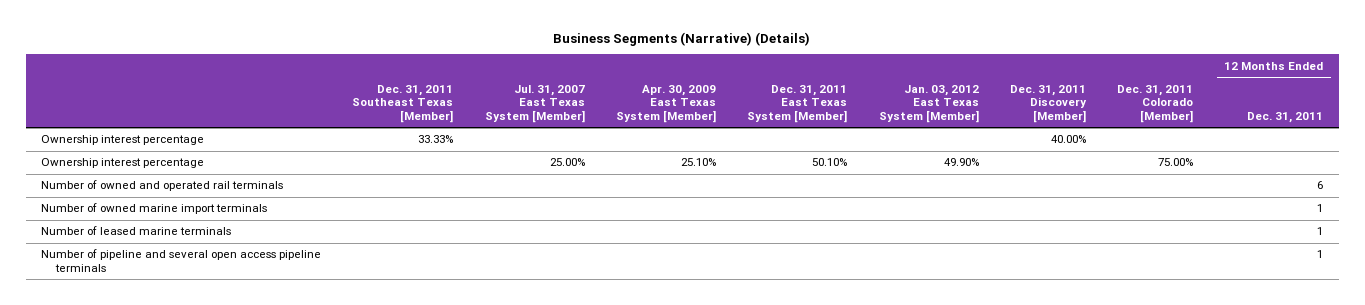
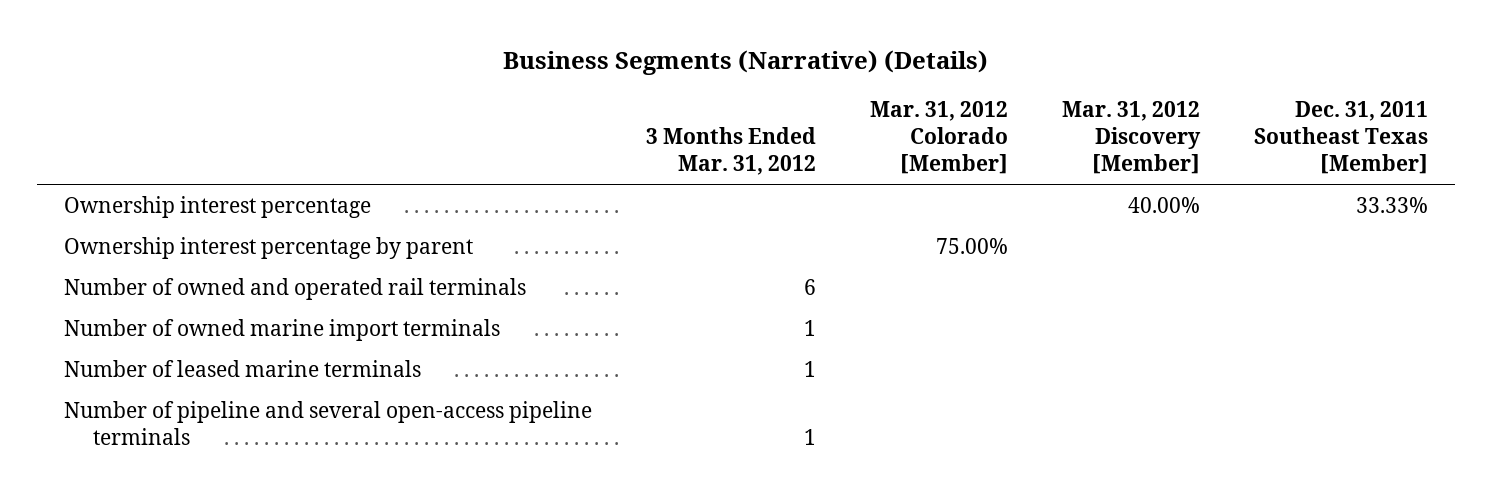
- | Dec. 31, 2011 Southeast Texas [Member] | Jul. 31, 2007 East Texas System [Member] | Apr. 30, 2009 East Texas System [Member] | Dec. 31, 2011 East Texas System [Member] | Jan. 03, 2012 East Texas System [Member] | Dec. 31, 2011 Discovery [Member] | Dec. 31, 2011 Colorado [Member] | 12 Months Ended Dec. 31, 2011
+ | 3 Months Ended Mar. 31, 2012 | Mar. 31, 2012 Colorado [Member] | Mar. 31, 2012 Discovery [Member] | Dec. 31, 2011 Southeast Texas [Member]
- Ownership interest percentage | | 25.00% | 25.10% | 50.10% | 49.90% | | 75.00% |
+ Ownership interest percentage by parent | | 75.00% | |
- Number of pipeline and several open access pipeline terminals | | | | | | | | 1
+ Number of pipeline and several open-access pipeline terminals | 1 | | |

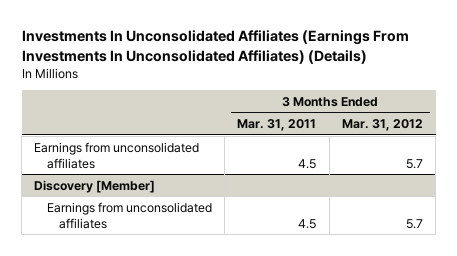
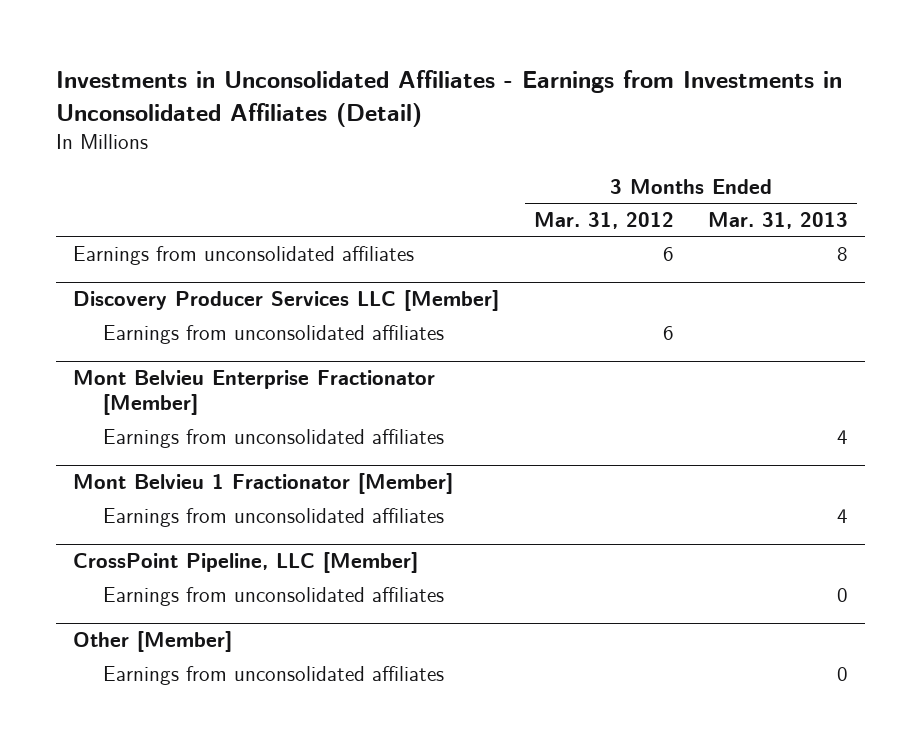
- Investments In Unconsolidated Affiliates (Earnings From Investments In Unconsolidated Affiliates) (Details)
+ Investments in Unconsolidated Affiliates - Earnings from Investments in Unconsolidated Affiliates (Detail)
- | 3 Months Ended Mar. 31, 2011 | 3 Months Ended Mar. 31, 2012
+ | 3 Months Ended Mar. 31, 2012 | 3 Months Ended Mar. 31, 2013
- Earnings from unconsolidated affiliates | 4.5 | 5.7
- Discovery [Member]
- Earnings from unconsolidated affiliates | 4.5 | 5.7
+ Earnings from unconsolidated affiliates | 6 | 8
+ Discovery Producer Services LLC [Member]
+ Earnings from unconsolidated affiliates | 6 |
+ Mont Belvieu Enterprise Fractionator [Member]
+ Earnings from unconsolidated affiliates | | 4
+ Mont Belvieu 1 Fractionator [Member]
+ Earnings from unconsolidated affiliates | | 4
+ CrossPoint Pipeline, LLC [Member]
+ Earnings from unconsolidated affiliates | | 0
+ Other [Member]
+ Earnings from unconsolidated affiliates | | 0

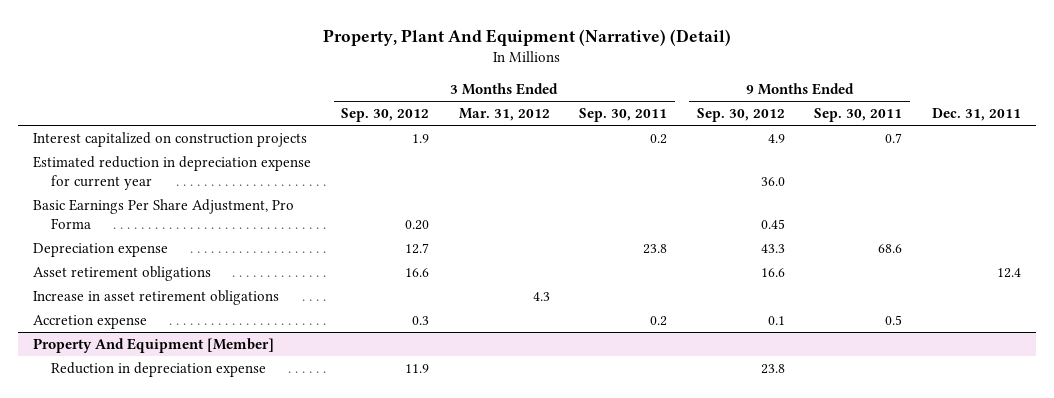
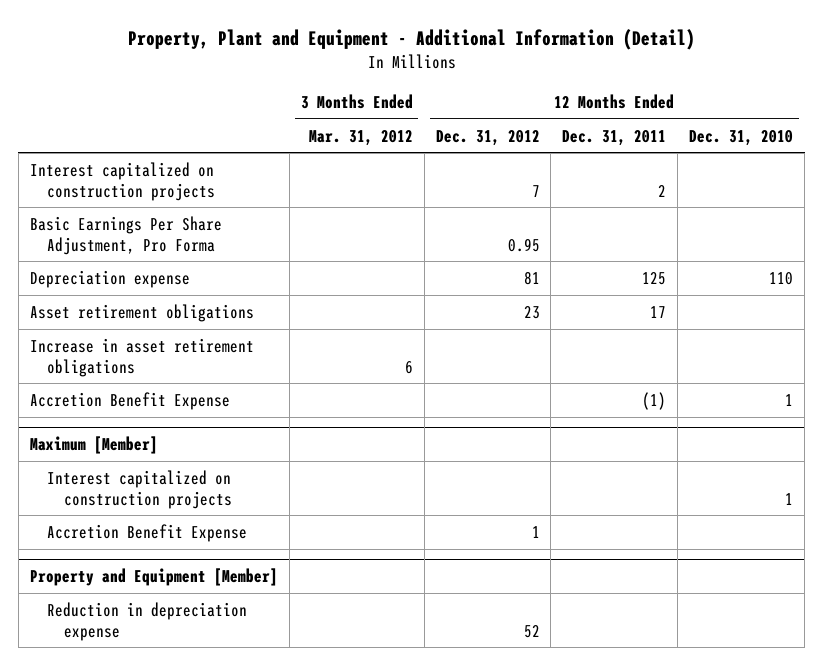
- Property, Plant And Equipment (Narrative) (Detail)
+ Property, Plant and Equipment - Additional Information (Detail)
- | 3 Months Ended Sep. 30, 2012 | 3 Months Ended Mar. 31, 2012 | 3 Months Ended Sep. 30, 2011 | 9 Months Ended Sep. 30, 2012 | 9 Months Ended Sep. 30, 2011 | Dec. 31, 2011
+ | 3 Months Ended Mar. 31, 2012 | 12 Months Ended Dec. 31, 2012 | 12 Months Ended Dec. 31, 2011 | 12 Months Ended Dec. 31, 2010
- Estimated reduction in depreciation expense for current year | | | | 36.0 | |
- Increase in asset retirement obligations | | 4.3 | | | |
- Accretion expense | 0.3 | | 0.2 | 0.1 | 0.5 |
- Property And Equipment [Member]
+ Increase in asset retirement obligations | 6 | | |
+ Accretion Benefit Expense | | | (1) | 1
+ Maximum [Member]
+ Interest capitalized on construction projects | | | | 1
+ Accretion Benefit Expense | | 1 | |
+ Property and Equipment [Member]

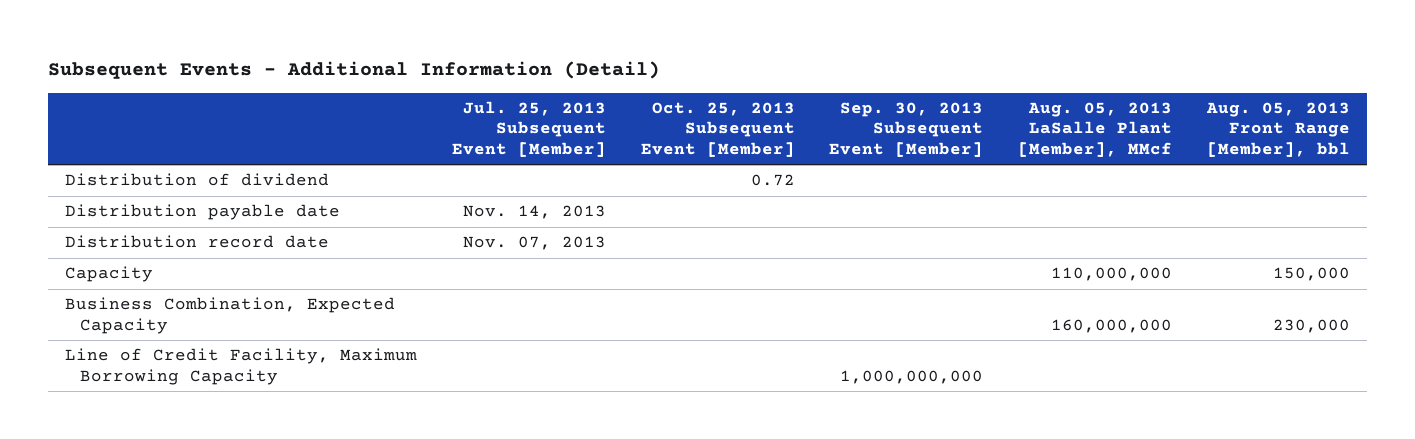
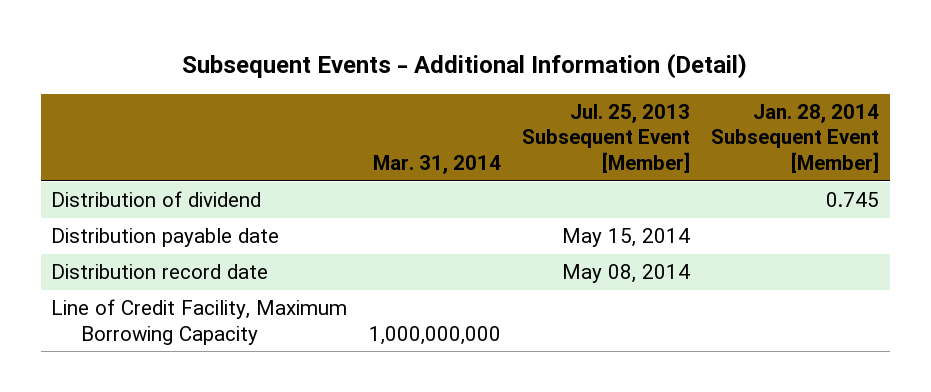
- | Jul. 25, 2013 Subsequent Event [Member] | Oct. 25, 2013 Subsequent Event [Member] | Sep. 30, 2013 Subsequent Event [Member] | Aug. 05, 2013 LaSalle Plant [Member], MMcf | Aug. 05, 2013 Front Range [Member], bbl
+ | Mar. 31, 2014 | Jul. 25, 2013 Subsequent Event [Member] | Jan. 28, 2014 Subsequent Event [Member]
- Distribution payable date | Nov. 14, 2013 | | | |
- Distribution record date | Nov. 07, 2013 | | | |
- Capacity | | | | 110,000,000 | 150,000
- Business Combination, Expected Capacity | | | | 160,000,000 | 230,000
+ Distribution payable date | | May 15, 2014 |
+ Distribution record date | | May 08, 2014 |

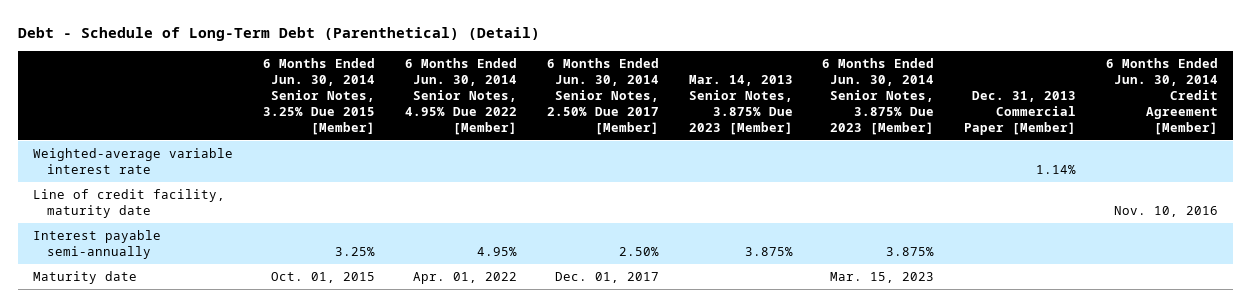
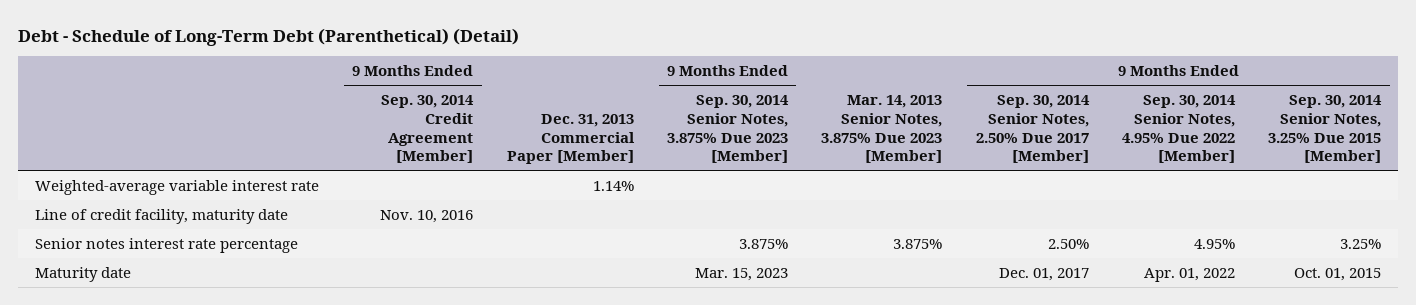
- | 6 Months Ended Jun. 30, 2014 Senior Notes, 3.25% Due 2015 [Member] | 6 Months Ended Jun. 30, 2014 Senior Notes, 4.95% Due 2022 [Member] | 6 Months Ended Jun. 30, 2014 Senior Notes, 2.50% Due 2017 [Member] | Mar. 14, 2013 Senior Notes, 3.875% Due 2023 [Member] | 6 Months Ended Jun. 30, 2014 Senior Notes, 3.875% Due 2023 [Member] | Dec. 31, 2013 Commercial Paper [Member] | 6 Months Ended Jun. 30, 2014 Credit Agreement [Member]
+ | 9 Months Ended Sep. 30, 2014 Credit Agreement [Member] | Dec. 31, 2013 Commercial Paper [Member] | 9 Months Ended Sep. 30, 2014 Senior Notes, 3.875% Due 2023 [Member] | Mar. 14, 2013 Senior Notes, 3.875% Due 2023 [Member] | 9 Months Ended Sep. 30, 2014 Senior Notes, 2.50% Due 2017 [Member] | 9 Months Ended Sep. 30, 2014 Senior Notes, 4.95% Due 2022 [Member] | 9 Months Ended Sep. 30, 2014 Senior Notes, 3.25% Due 2015 [Member]
- Interest payable semi-annually | 3.25% | 4.95% | 2.50% | 3.875% | 3.875% | |
+ Senior notes interest rate percentage | | | 3.875% | 3.875% | 2.50% | 4.95% | 3.25%

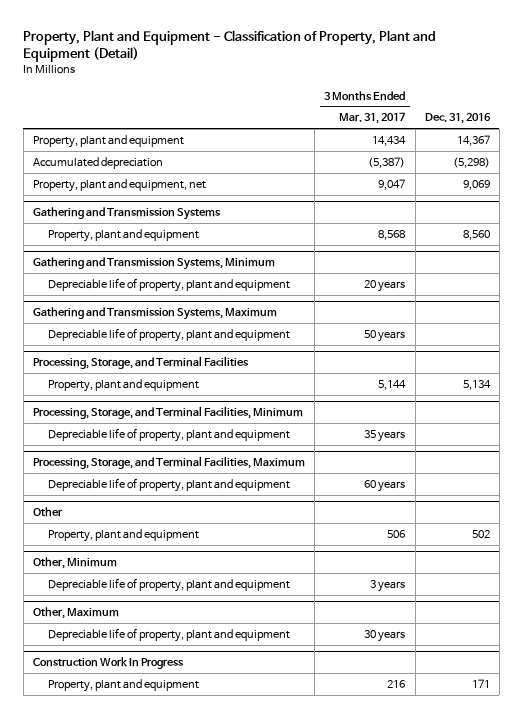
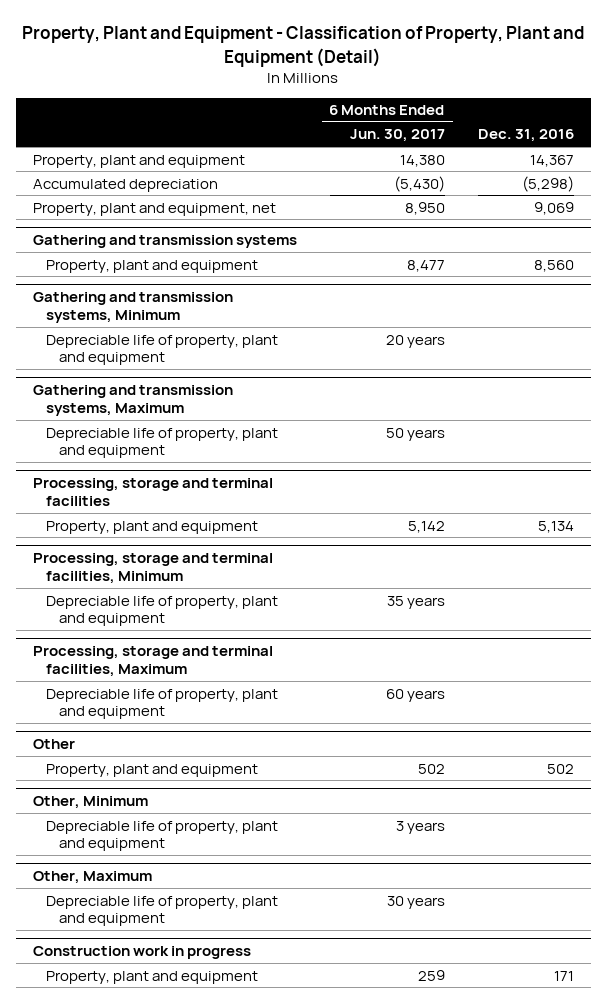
- | 3 Months Ended Mar. 31, 2017 | Dec. 31, 2016
+ | 6 Months Ended Jun. 30, 2017 | Dec. 31, 2016
- Gathering and Transmission Systems
+ Gathering and transmission systems
- Gathering and Transmission Systems, Minimum
+ Gathering and transmission systems, Minimum
- Gathering and Transmission Systems, Maximum
+ Gathering and transmission systems, Maximum
- Processing, Storage, and Terminal Facilities
+ Processing, storage and terminal facilities
- Processing, Storage, and Terminal Facilities, Minimum
+ Processing, storage and terminal facilities, Minimum
- Processing, Storage, and Terminal Facilities, Maximum
+ Processing, storage and terminal facilities, Maximum
- Construction Work In Progress
+ Construction work in progress

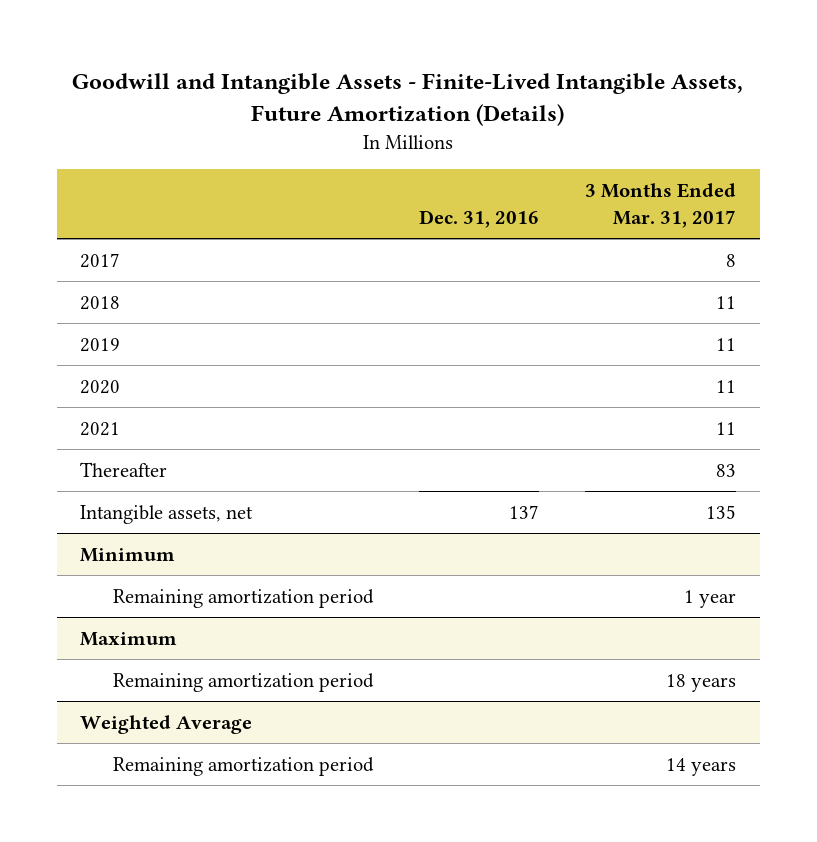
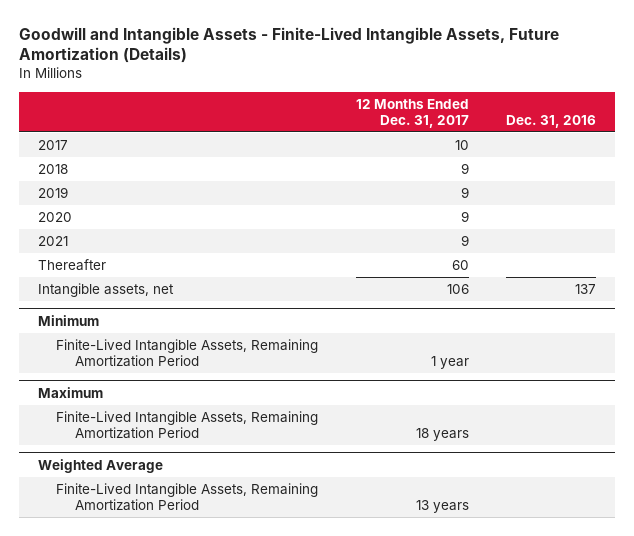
- | Dec. 31, 2016 | 3 Months Ended Mar. 31, 2017
+ | 12 Months Ended Dec. 31, 2017 | Dec. 31, 2016
@ Minimum
- Remaining amortization period | | 1 year
+ Finite-Lived Intangible Assets, Remaining Amortization Period | 1 year |
@ Maximum
- Remaining amortization period | | 18 years
+ Finite-Lived Intangible Assets, Remaining Amortization Period | 18 years |
@ Weighted Average
- Remaining amortization period | | 14 years
+ Finite-Lived Intangible Assets, Remaining Amortization Period | 13 years |

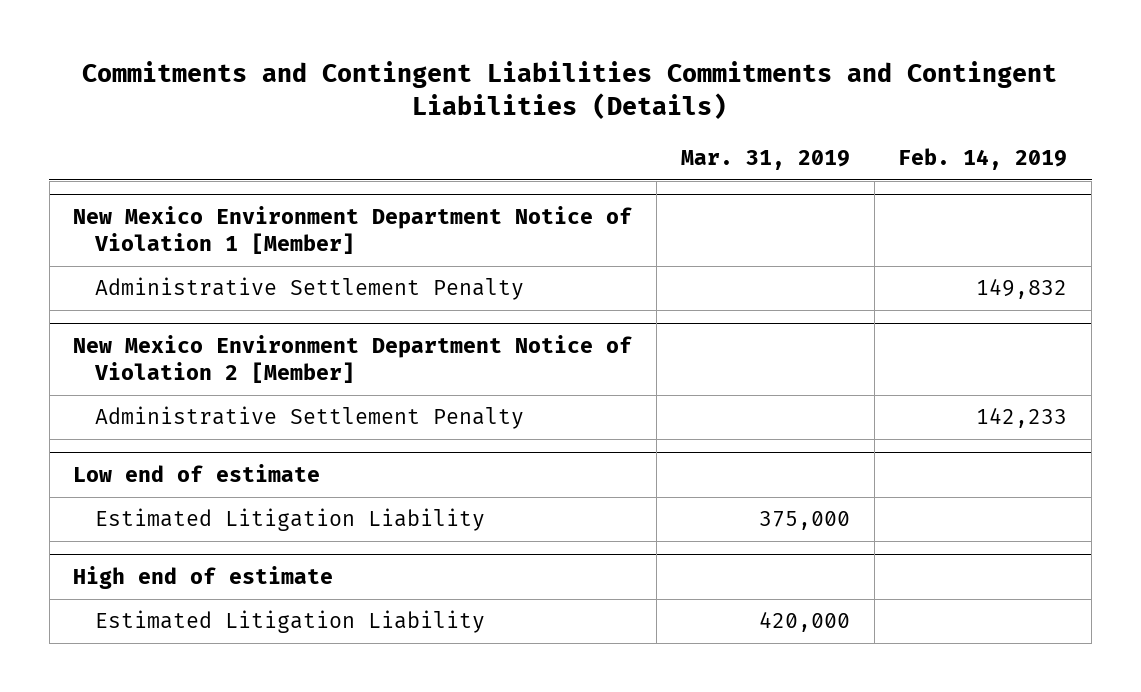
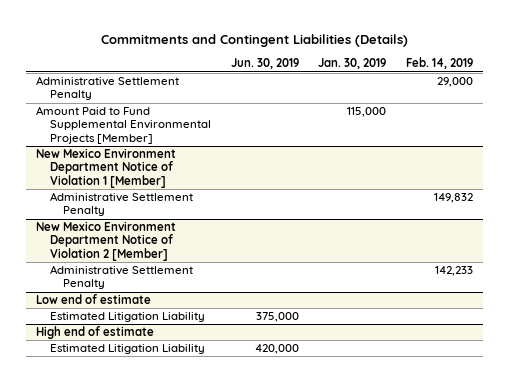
- Commitments and Contingent Liabilities Commitments and Contingent Liabilities (Details)
+ Commitments and Contingent Liabilities (Details)
- | Mar. 31, 2019 | Feb. 14, 2019
+ | Jun. 30, 2019 | Jan. 30, 2019 | Feb. 14, 2019
+ Administrative Settlement Penalty | | | 29,000
+ Amount Paid to Fund Supplemental Environmental Projects [Member] | | 115,000 |

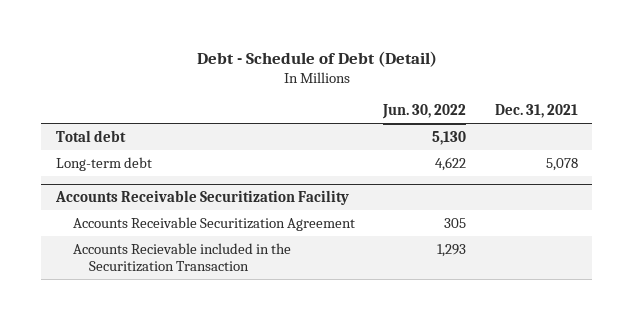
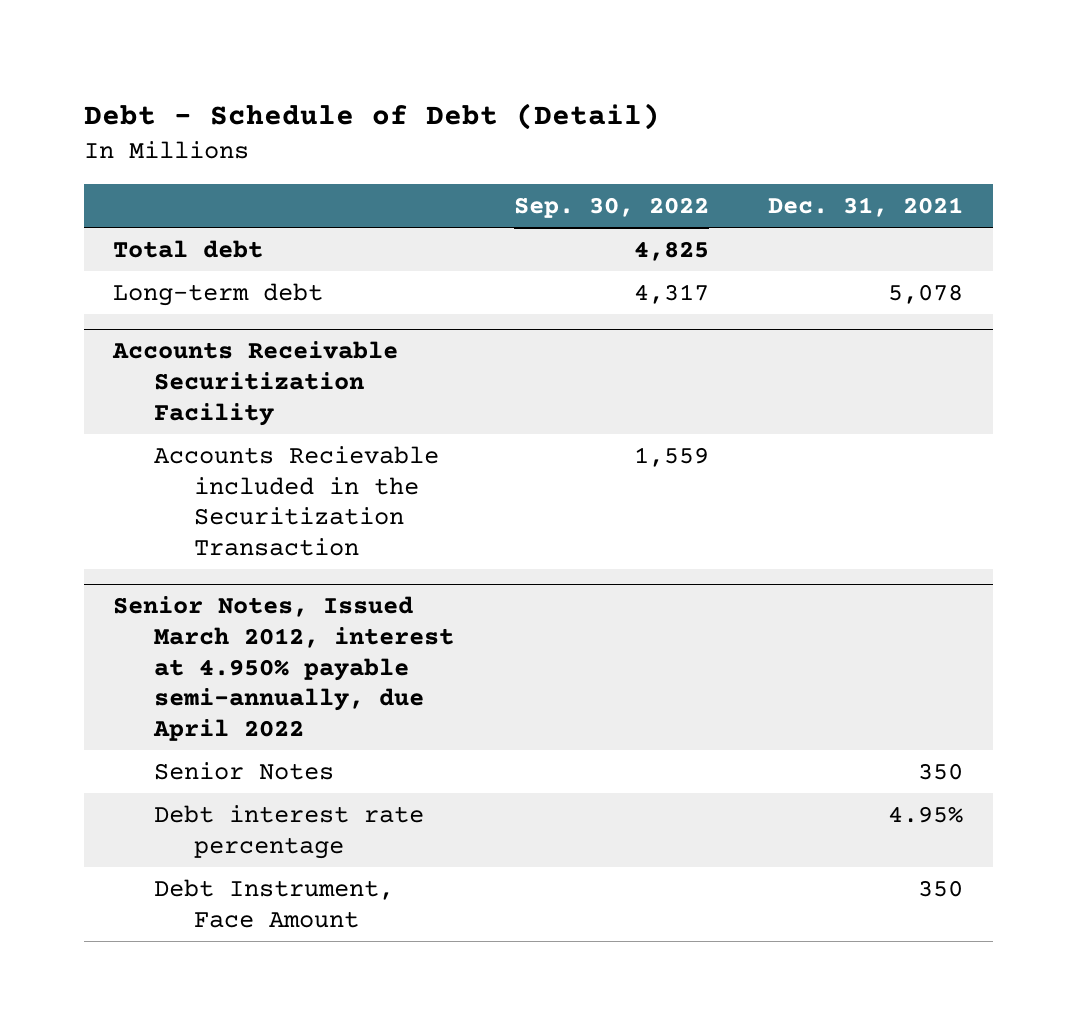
- | Jun. 30, 2022 | Dec. 31, 2021
+ | Sep. 30, 2022 | Dec. 31, 2021
@ Accounts Receivable Securitization Facility
- Accounts Receivable Securitization Agreement | 305 |
+ Senior Notes, Issued March 2012, interest at 4.950% payable semi-annually, due April 2022
+ Senior Notes | | 350
+ Debt interest rate percentage | | 4.95%
+ Debt Instrument, Face Amount | | 350

